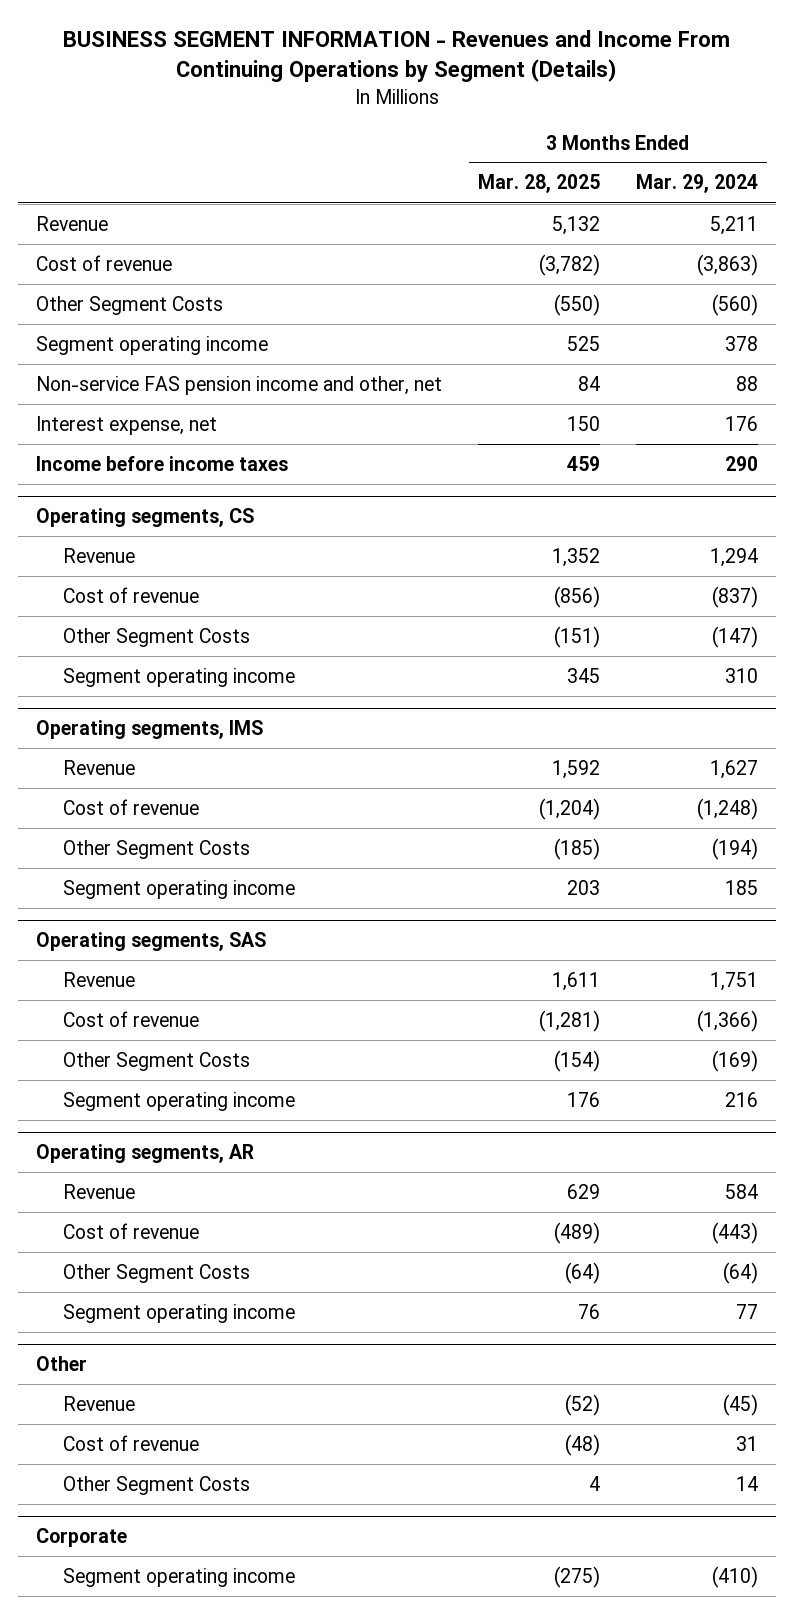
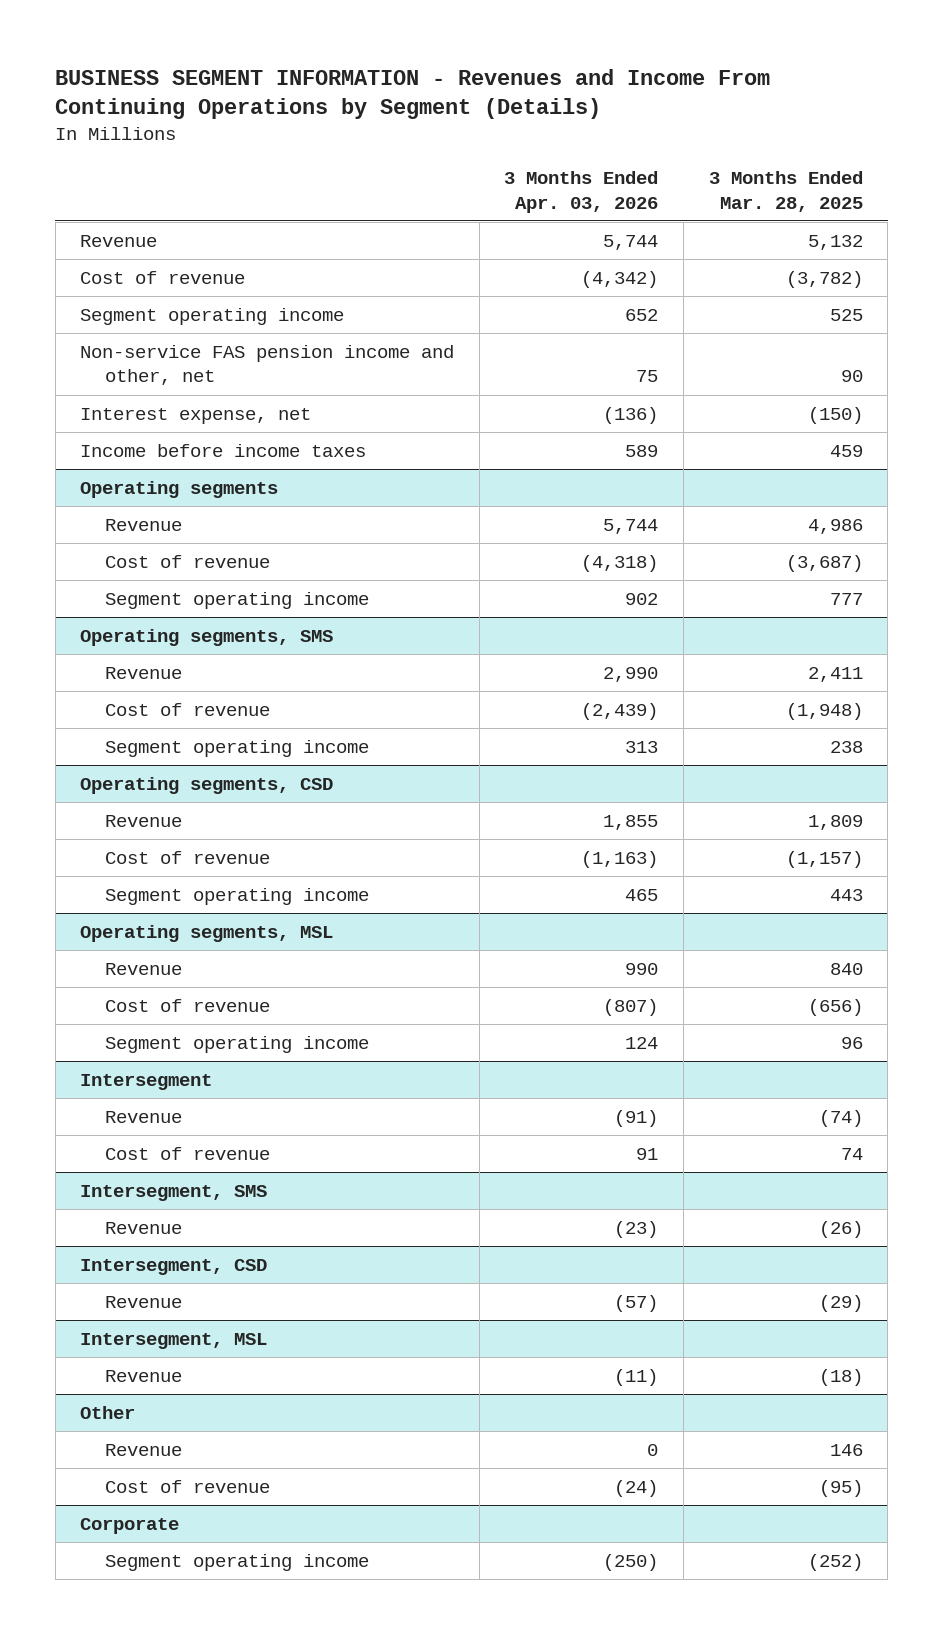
- | 3 Months Ended Mar. 28, 2025 | 3 Months Ended Mar. 29, 2024
+ | 3 Months Ended Apr. 03, 2026 | 3 Months Ended Mar. 28, 2025
- Other Segment Costs | (550) | (560)
- Non-service FAS pension income and other, net | 84 | 88
- Interest expense, net | 150 | 176
+ Non-service FAS pension income and other, net | 75 | 90
+ Interest expense, net | (136) | (150)
- Operating segments, CS
- Revenue | 1,352 | 1,294
- Cost of revenue | (856) | (837)
- Other Segment Costs | (151) | (147)
- Segment operating income | 345 | 310
- Operating segments, IMS
- Revenue | 1,592 | 1,627
- Cost of revenue | (1,204) | (1,248)
- Other Segment Costs | (185) | (194)
- Segment operating income | 203 | 185
- Operating segments, SAS
- Revenue | 1,611 | 1,751
- Cost of revenue | (1,281) | (1,366)
- Other Segment Costs | (154) | (169)
- Segment operating income | 176 | 216
- Operating segments, AR
- Revenue | 629 | 584
- Cost of revenue | (489) | (443)
- Other Segment Costs | (64) | (64)
- Segment operating income | 76 | 77
+ Operating segments
+ Revenue | 5,744 | 4,986
+ Cost of revenue | (4,318) | (3,687)
+ Segment operating income | 902 | 777
+ Operating segments, SMS
+ Revenue | 2,990 | 2,411
+ Cost of revenue | (2,439) | (1,948)
+ Segment operating income | 313 | 238
+ Operating segments, CSD
+ Revenue | 1,855 | 1,809
+ Cost of revenue | (1,163) | (1,157)
+ Segment operating income | 465 | 443
+ Operating segments, MSL
+ Revenue | 990 | 840
+ Cost of revenue | (807) | (656)
+ Segment operating income | 124 | 96
+ Intersegment
+ Revenue | (91) | (74)
+ Cost of revenue | 91 | 74
+ Intersegment, SMS
+ Revenue | (23) | (26)
+ Intersegment, CSD
+ Revenue | (57) | (29)
+ Intersegment, MSL
+ Revenue | (11) | (18)
@ Other
- Revenue | (52) | (45)
- Cost of revenue | (48) | 31
- Other Segment Costs | 4 | 14
+ Revenue | 0 | 146
+ Cost of revenue | (24) | (95)
@ Corporate
- Segment operating income | (275) | (410)
+ Segment operating income | (250) | (252)

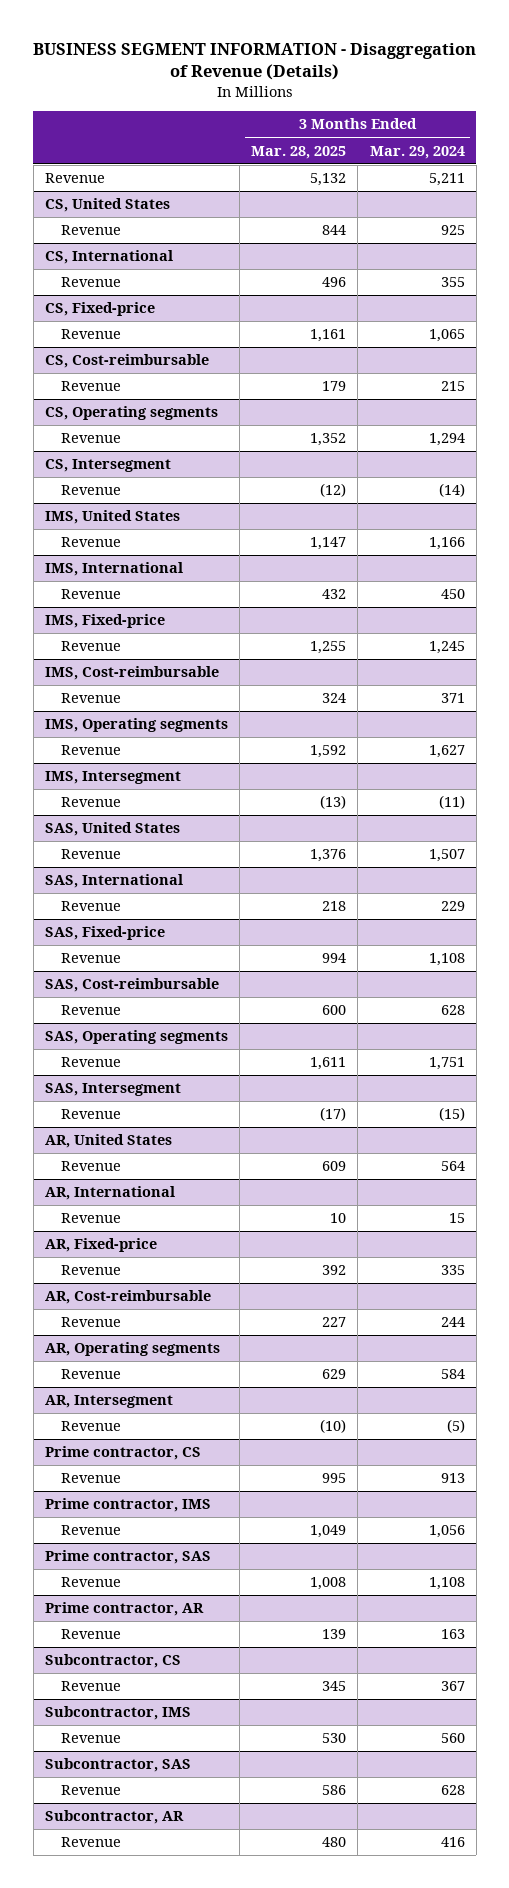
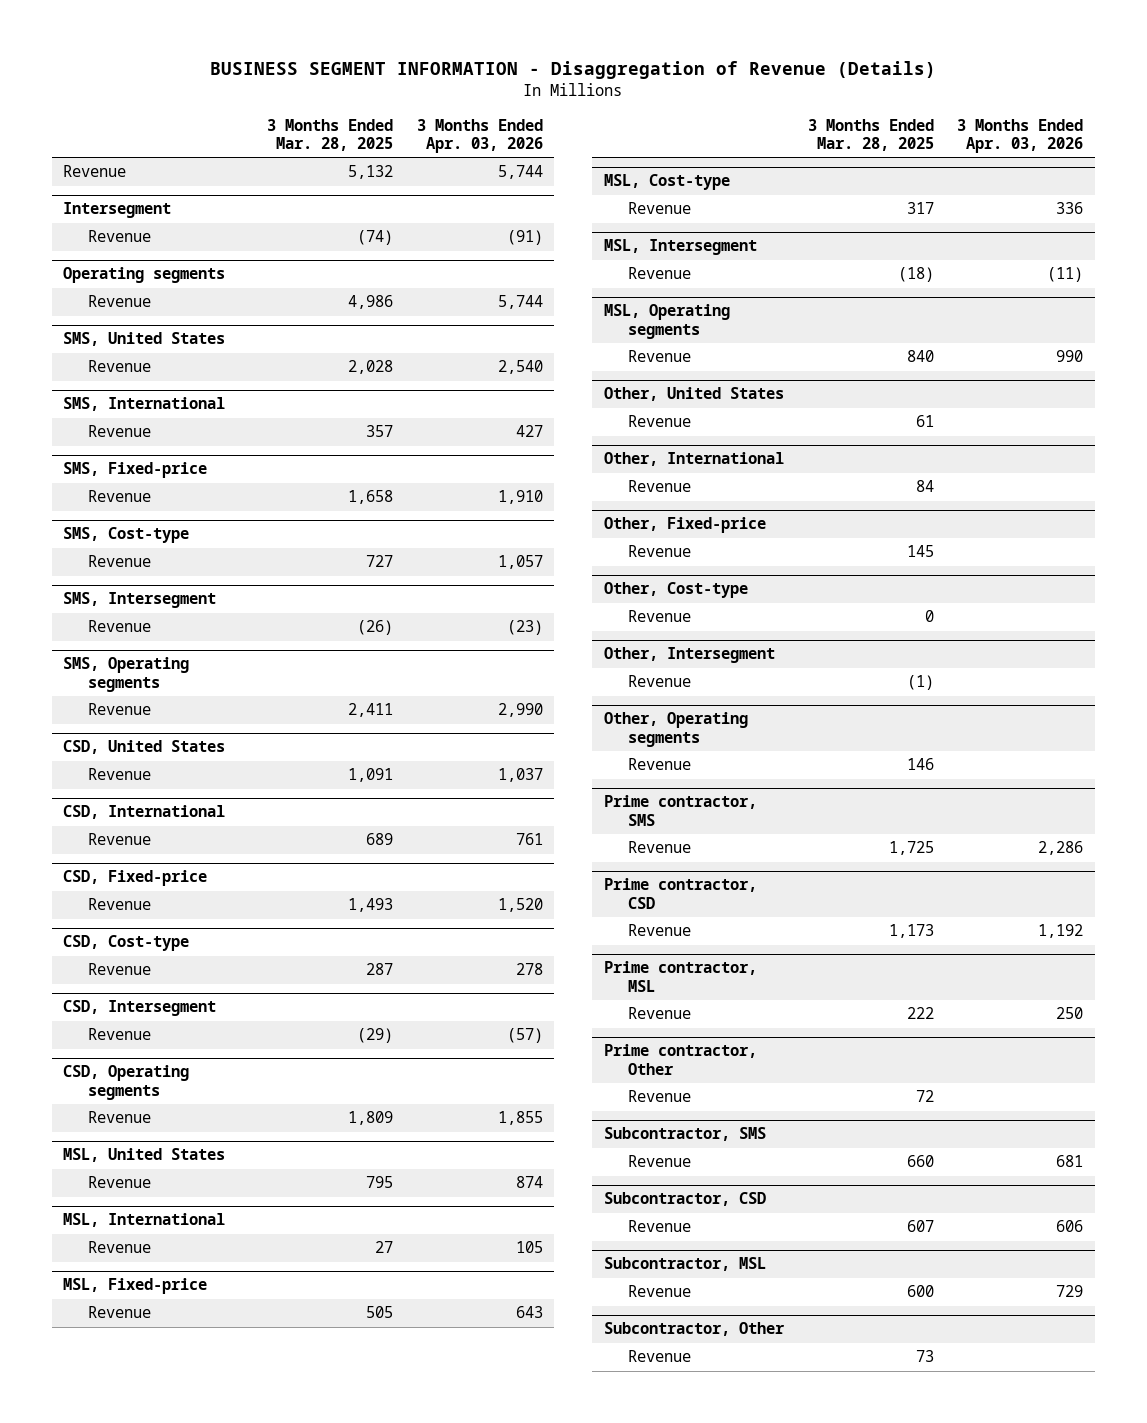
- | 3 Months Ended Mar. 28, 2025 | 3 Months Ended Mar. 29, 2024
+ | 3 Months Ended Mar. 28, 2025 | 3 Months Ended Apr. 03, 2026
- CS, United States
- Revenue | 844 | 925
- CS, International
- Revenue | 496 | 355
- CS, Fixed-price
- Revenue | 1,161 | 1,065
- CS, Cost-reimbursable
- Revenue | 179 | 215
- CS, Operating segments
- Revenue | 1,352 | 1,294
- CS, Intersegment
- Revenue | (12) | (14)
- IMS, United States
- Revenue | 1,147 | 1,166
- IMS, International
- Revenue | 432 | 450
- IMS, Fixed-price
- Revenue | 1,255 | 1,245
- IMS, Cost-reimbursable
- Revenue | 324 | 371
- IMS, Operating segments
- Revenue | 1,592 | 1,627
- IMS, Intersegment
- Revenue | (13) | (11)
- SAS, United States
- Revenue | 1,376 | 1,507
- SAS, International
- Revenue | 218 | 229
- SAS, Fixed-price
- Revenue | 994 | 1,108
- SAS, Cost-reimbursable
+ Intersegment
+ Revenue | (74) | (91)
+ Operating segments
+ Revenue | 4,986 | 5,744
+ SMS, United States
+ Revenue | 2,028 | 2,540
+ SMS, International
+ Revenue | 357 | 427
+ SMS, Fixed-price
+ Revenue | 1,658 | 1,910
+ SMS, Cost-type
+ Revenue | 727 | 1,057
+ SMS, Intersegment
+ Revenue | (26) | (23)
+ SMS, Operating segments
+ Revenue | 2,411 | 2,990
+ CSD, United States
+ Revenue | 1,091 | 1,037
+ CSD, International
+ Revenue | 689 | 761
+ CSD, Fixed-price
+ Revenue | 1,493 | 1,520
+ CSD, Cost-type
+ Revenue | 287 | 278
+ CSD, Intersegment
+ Revenue | (29) | (57)
+ CSD, Operating segments
+ Revenue | 1,809 | 1,855
+ MSL, United States
+ Revenue | 795 | 874
+ MSL, International
+ Revenue | 27 | 105
+ MSL, Fixed-price
+ Revenue | 505 | 643
+ MSL, Cost-type
+ Revenue | 317 | 336
+ MSL, Intersegment
+ Revenue | (18) | (11)
+ MSL, Operating segments
+ Revenue | 840 | 990
+ Other, United States
+ Revenue | 61 |
+ Other, International
+ Revenue | 84 |
+ Other, Fixed-price
+ Revenue | 145 |
+ Other, Cost-type
+ Revenue | 0 |
+ Other, Intersegment
+ Revenue | (1) |
+ Other, Operating segments
+ Revenue | 146 |
+ Prime contractor, SMS
+ Revenue | 1,725 | 2,286
+ Prime contractor, CSD
+ Revenue | 1,173 | 1,192
+ Prime contractor, MSL
+ Revenue | 222 | 250
+ Prime contractor, Other
+ Revenue | 72 |
+ Subcontractor, SMS
+ Revenue | 660 | 681
+ Subcontractor, CSD
+ Revenue | 607 | 606
+ Subcontractor, MSL
- SAS, Operating segments
- Revenue | 1,611 | 1,751
- SAS, Intersegment
- Revenue | (17) | (15)
- AR, United States
- Revenue | 609 | 564
- AR, International
- Revenue | 10 | 15
- AR, Fixed-price
- Revenue | 392 | 335
- AR, Cost-reimbursable
- Revenue | 227 | 244
- AR, Operating segments
- Revenue | 629 | 584
- AR, Intersegment
- Revenue | (10) | (5)
- Prime contractor, CS
- Revenue | 995 | 913
- Prime contractor, IMS
- Revenue | 1,049 | 1,056
- Prime contractor, SAS
- Revenue | 1,008 | 1,108
- Prime contractor, AR
- Revenue | 139 | 163
- Subcontractor, CS
- Revenue | 345 | 367
- Subcontractor, IMS
- Revenue | 530 | 560
- Subcontractor, SAS
- Revenue | 586 | 628
- Subcontractor, AR
- Revenue | 480 | 416
+ Subcontractor, Other
+ Revenue | 73 |

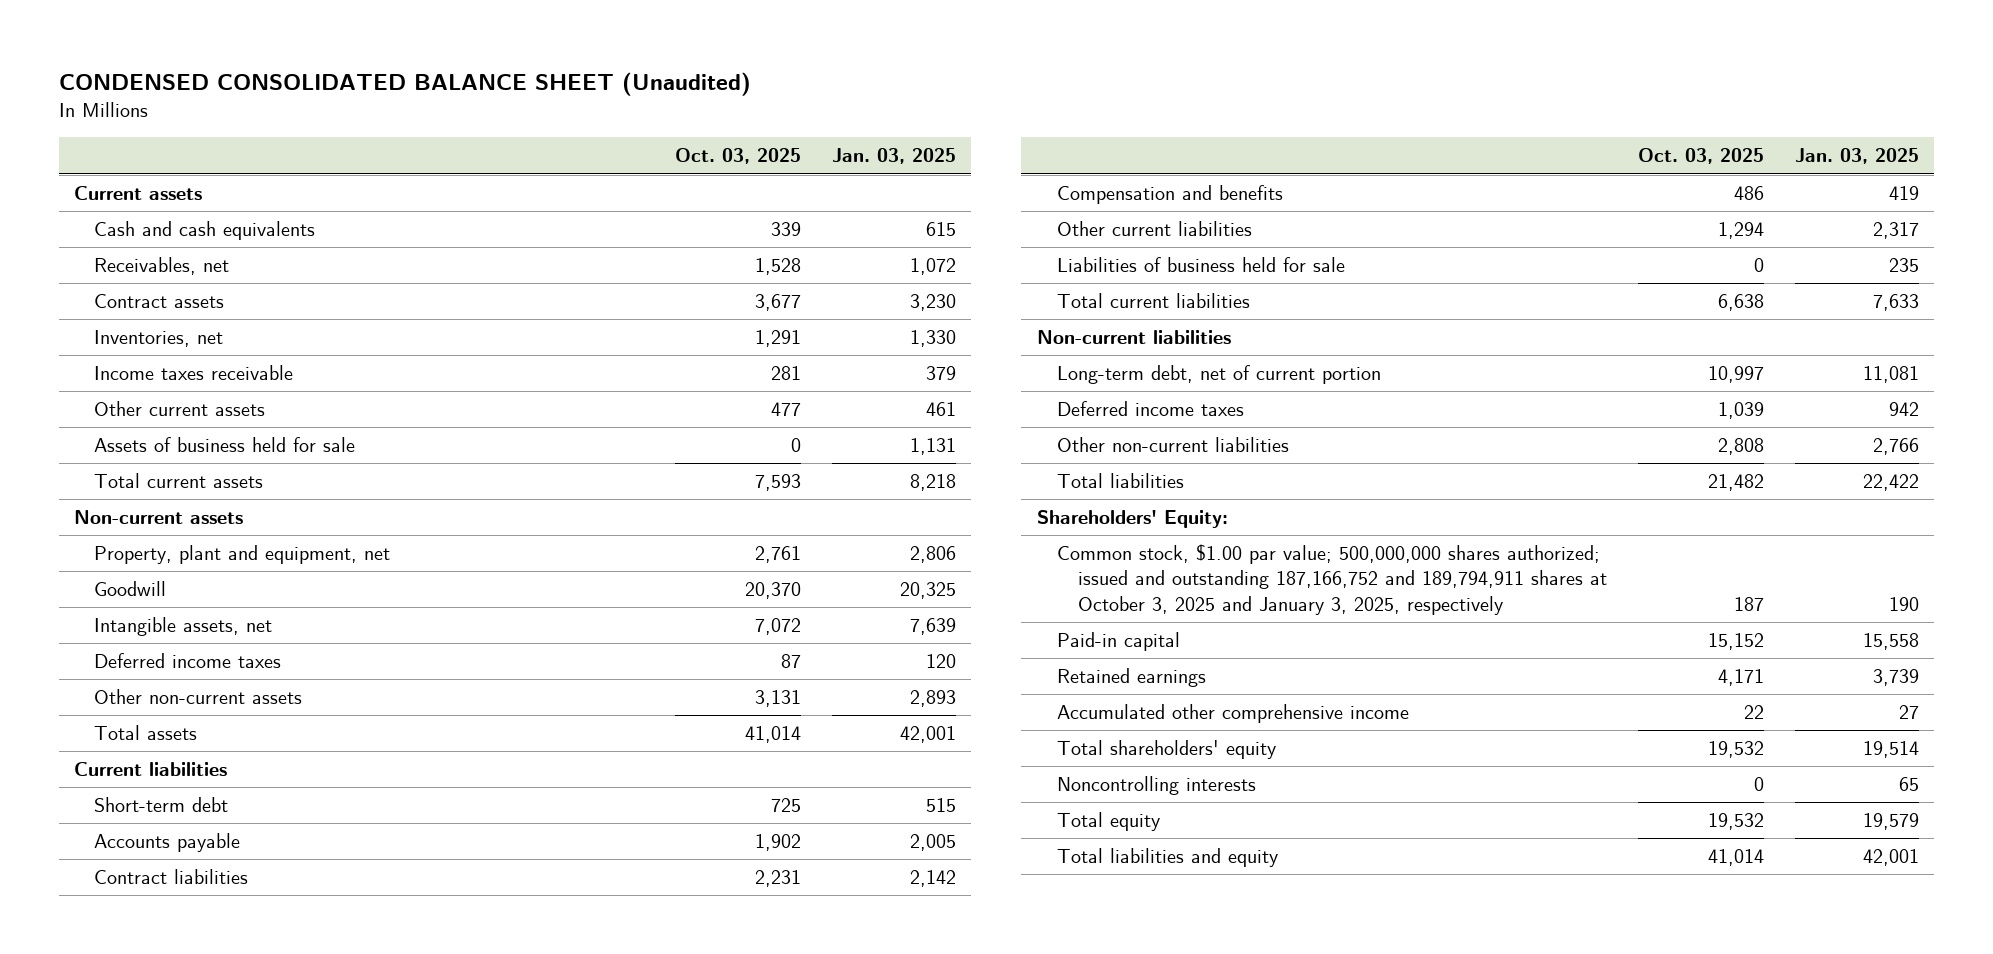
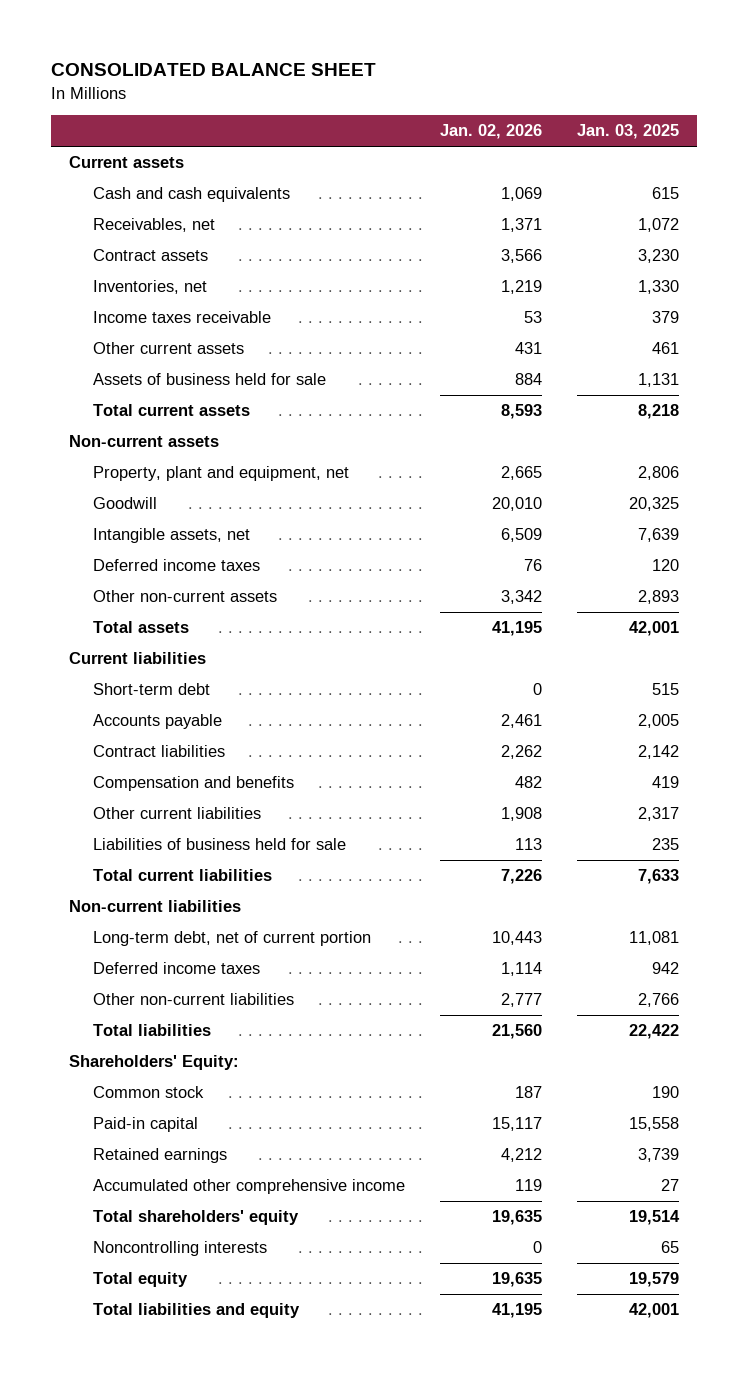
- CONDENSED CONSOLIDATED BALANCE SHEET (Unaudited)
+ CONSOLIDATED BALANCE SHEET
- | Oct. 03, 2025 | Jan. 03, 2025
+ | Jan. 02, 2026 | Jan. 03, 2025
- Common stock, $1.00 par value; 500,000,000 shares authorized; issued and outstanding 187,166,752 and 189,794,911 shares at October 3, 2025 and January 3, 2025, respectively | 187 | 190
+ Common stock | 187 | 190

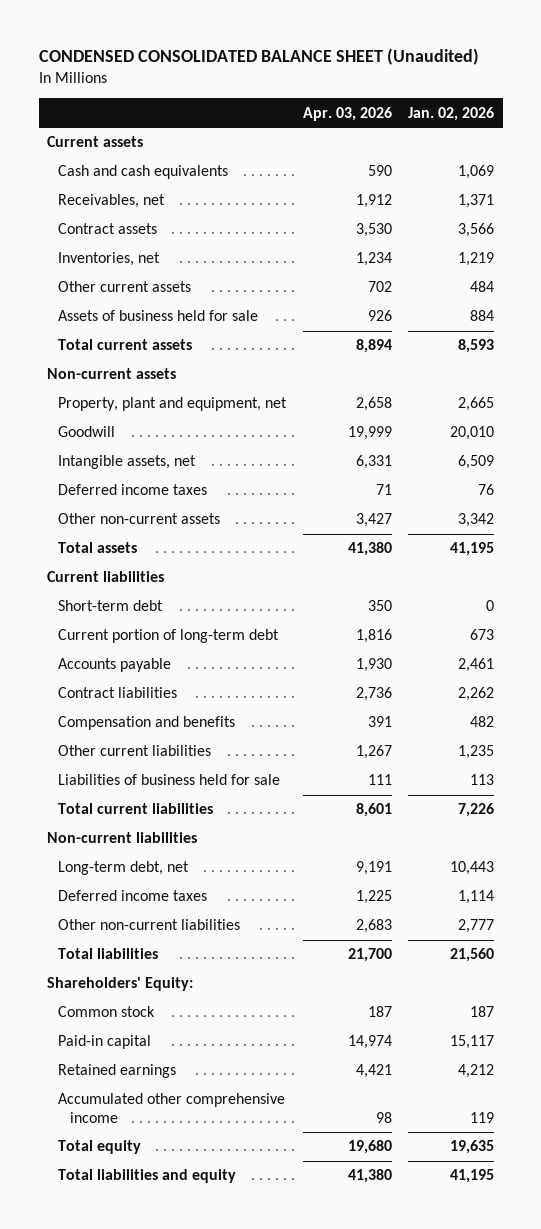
- CONSOLIDATED BALANCE SHEET
+ CONDENSED CONSOLIDATED BALANCE SHEET (Unaudited)
- | Jan. 02, 2026 | Jan. 03, 2025
+ | Apr. 03, 2026 | Jan. 02, 2026
- Income taxes receivable | 53 | 379
- Other current assets | 431 | 461
+ Other current assets | 702 | 484
+ Current portion of long-term debt | 1,816 | 673
- Other current liabilities | 1,908 | 2,317
+ Other current liabilities | 1,267 | 1,235
- Long-term debt, net of current portion | 10,443 | 11,081
+ Long-term debt, net | 9,191 | 10,443
- Total shareholders' equity | 19,635 | 19,514
- Noncontrolling interests | 0 | 65

